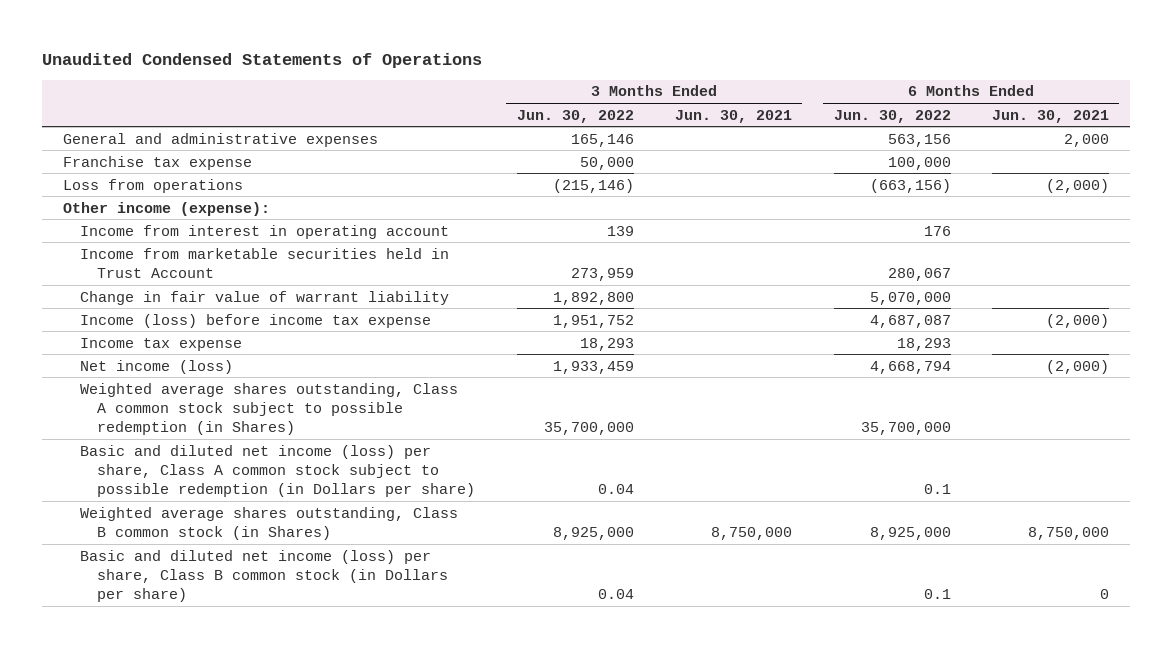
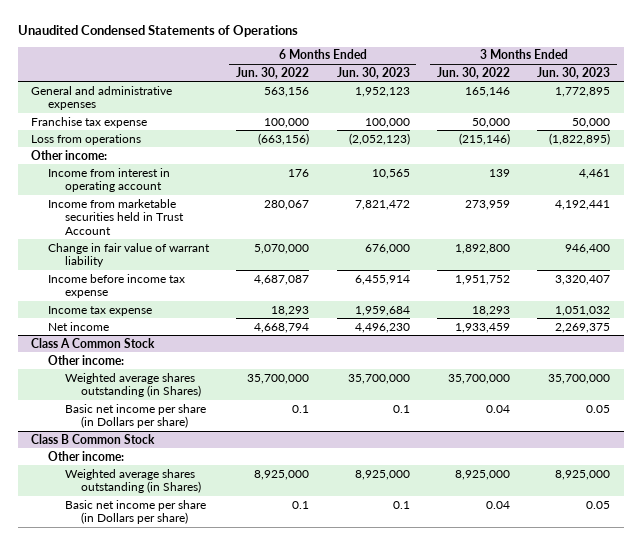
- | 3 Months Ended Jun. 30, 2022 | 3 Months Ended Jun. 30, 2021 | 6 Months Ended Jun. 30, 2022 | 6 Months Ended Jun. 30, 2021
+ | 6 Months Ended Jun. 30, 2022 | 6 Months Ended Jun. 30, 2023 | 3 Months Ended Jun. 30, 2022 | 3 Months Ended Jun. 30, 2023
- Other income (expense):
+ Other income:
- Income (loss) before income tax expense | 1,951,752 | | 4,687,087 | (2,000)
+ Income before income tax expense | 4,687,087 | 6,455,914 | 1,951,752 | 3,320,407
- Net income (loss) | 1,933,459 | | 4,668,794 | (2,000)
- Weighted average shares outstanding, Class A common stock subject to possible redemption (in Shares) | 35,700,000 | | 35,700,000 |
- Basic and diluted net income (loss) per share, Class A common stock subject to possible redemption (in Dollars per share) | 0.04 | | 0.1 |
- Weighted average shares outstanding, Class B common stock (in Shares) | 8,925,000 | 8,750,000 | 8,925,000 | 8,750,000
- Basic and diluted net income (loss) per share, Class B common stock (in Dollars per share) | 0.04 | | 0.1 | 0
+ Net income | 4,668,794 | 4,496,230 | 1,933,459 | 2,269,375
+ Class A Common Stock
+ Other income:
+ Weighted average shares outstanding (in Shares) | 35,700,000 | 35,700,000 | 35,700,000 | 35,700,000
+ Basic net income per share (in Dollars per share) | 0.1 | 0.1 | 0.04 | 0.05
+ Class B Common Stock
+ Other income:
+ Weighted average shares outstanding (in Shares) | 8,925,000 | 8,925,000 | 8,925,000 | 8,925,000
+ Basic net income per share (in Dollars per share) | 0.1 | 0.1 | 0.04 | 0.05

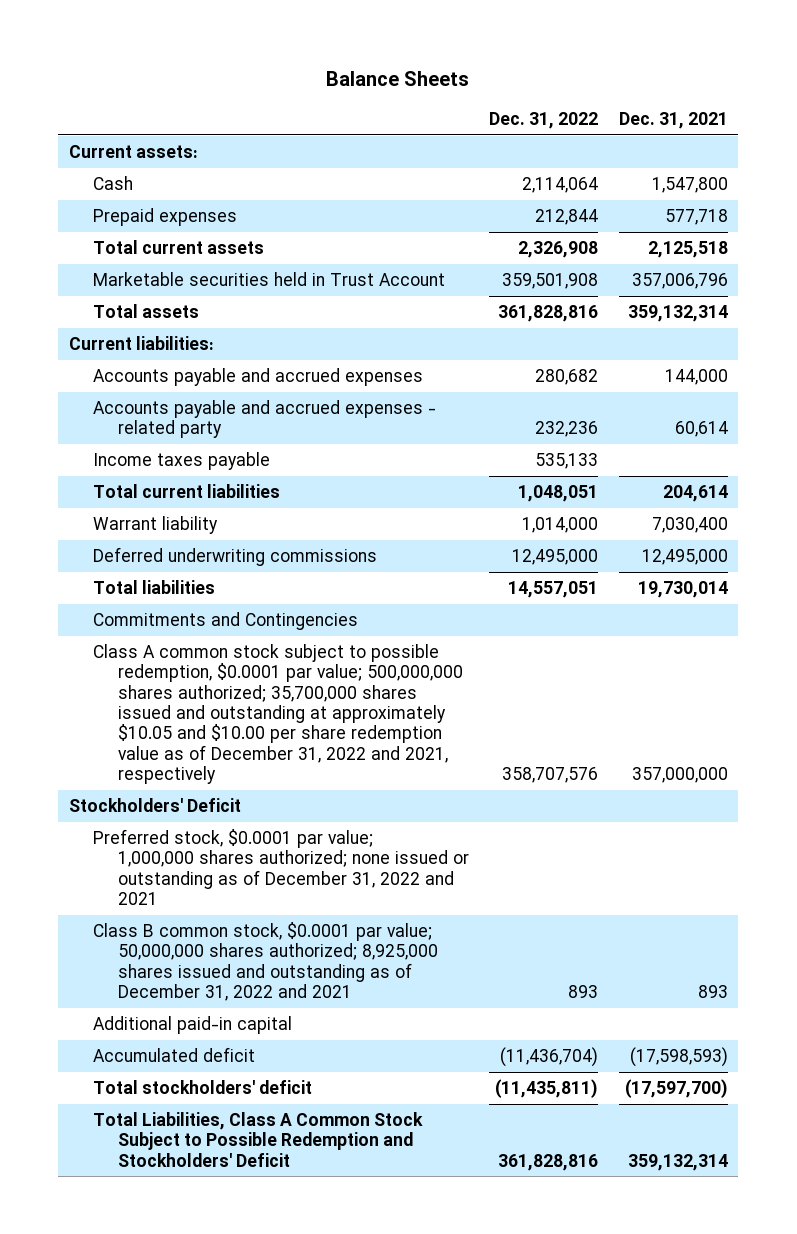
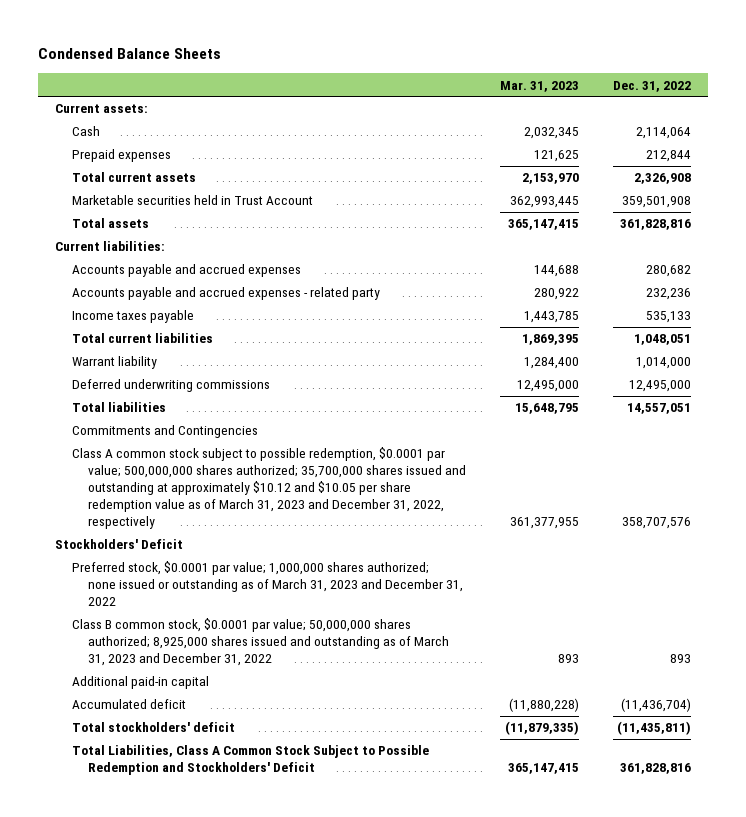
- Balance Sheets
+ Condensed Balance Sheets
- | Dec. 31, 2022 | Dec. 31, 2021
+ | Mar. 31, 2023 | Dec. 31, 2022
- Class A common stock subject to possible redemption, $0.0001 par value; 500,000,000 shares authorized; 35,700,000 shares issued and outstanding at approximately $10.05 and $10.00 per share redemption value as of December 31, 2022 and 2021, respectively | 358,707,576 | 357,000,000
+ Class A common stock subject to possible redemption, $0.0001 par value; 500,000,000 shares authorized; 35,700,000 shares issued and outstanding at approximately $10.12 and $10.05 per share redemption value as of March 31, 2023 and December 31, 2022, respectively | 361,377,955 | 358,707,576
- Preferred stock, $0.0001 par value; 1,000,000 shares authorized; none issued or outstanding as of December 31, 2022 and 2021
- Class B common stock, $0.0001 par value; 50,000,000 shares authorized; 8,925,000 shares issued and outstanding as of December 31, 2022 and 2021 | 893 | 893
+ Preferred stock, $0.0001 par value; 1,000,000 shares authorized; none issued or outstanding as of March 31, 2023 and December 31, 2022
+ Class B common stock, $0.0001 par value; 50,000,000 shares authorized; 8,925,000 shares issued and outstanding as of March 31, 2023 and December 31, 2022 | 893 | 893

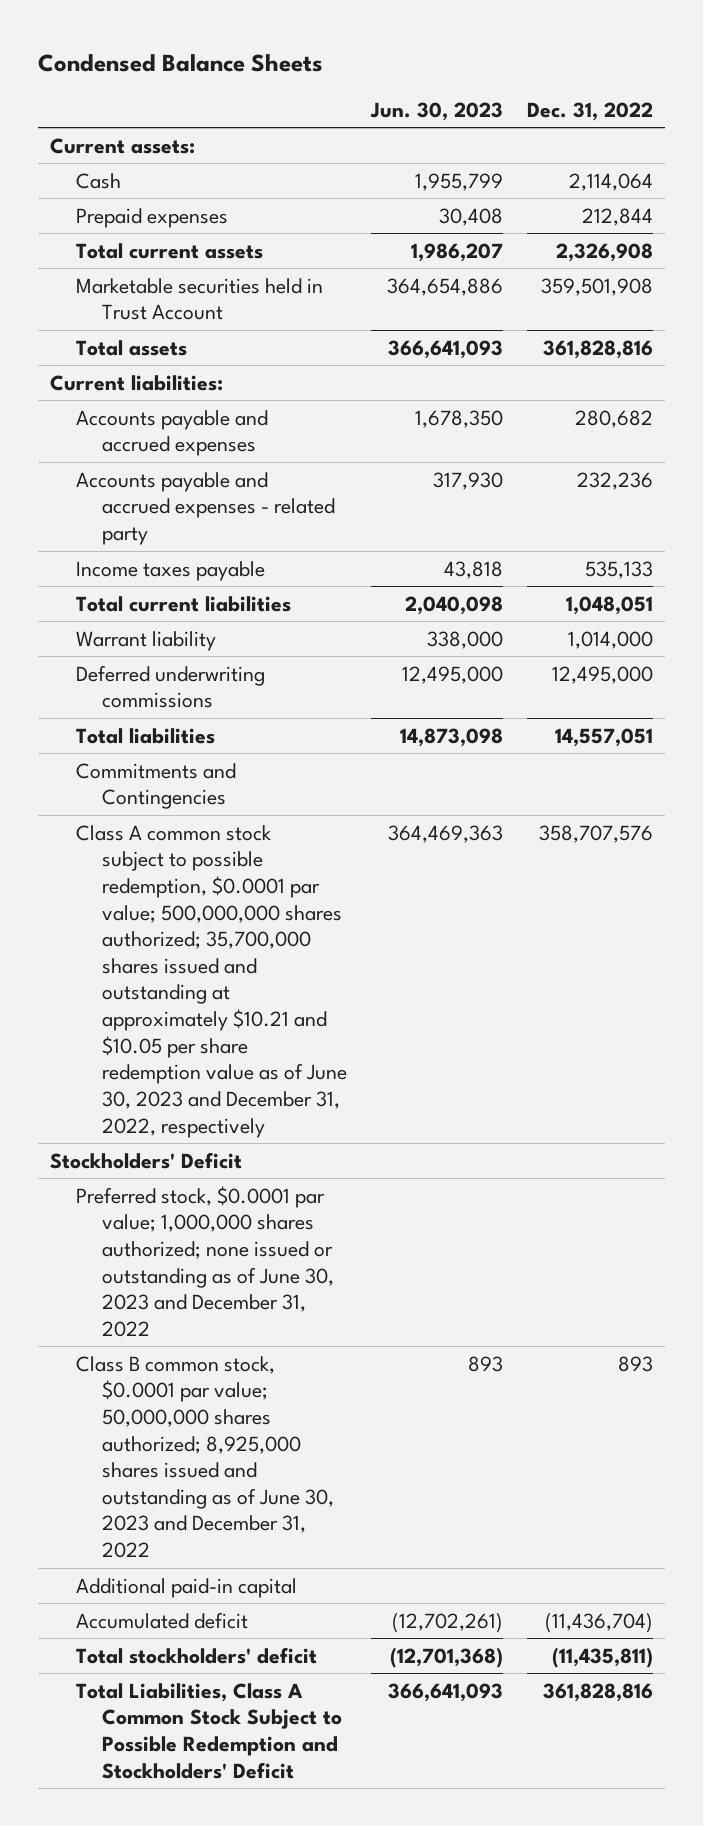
- | Mar. 31, 2023 | Dec. 31, 2022
+ | Jun. 30, 2023 | Dec. 31, 2022
- Class A common stock subject to possible redemption, $0.0001 par value; 500,000,000 shares authorized; 35,700,000 shares issued and outstanding at approximately $10.12 and $10.05 per share redemption value as of March 31, 2023 and December 31, 2022, respectively | 361,377,955 | 358,707,576
+ Class A common stock subject to possible redemption, $0.0001 par value; 500,000,000 shares authorized; 35,700,000 shares issued and outstanding at approximately $10.21 and $10.05 per share redemption value as of June 30, 2023 and December 31, 2022, respectively | 364,469,363 | 358,707,576
- Preferred stock, $0.0001 par value; 1,000,000 shares authorized; none issued or outstanding as of March 31, 2023 and December 31, 2022
- Class B common stock, $0.0001 par value; 50,000,000 shares authorized; 8,925,000 shares issued and outstanding as of March 31, 2023 and December 31, 2022 | 893 | 893
+ Preferred stock, $0.0001 par value; 1,000,000 shares authorized; none issued or outstanding as of June 30, 2023 and December 31, 2022
+ Class B common stock, $0.0001 par value; 50,000,000 shares authorized; 8,925,000 shares issued and outstanding as of June 30, 2023 and December 31, 2022 | 893 | 893

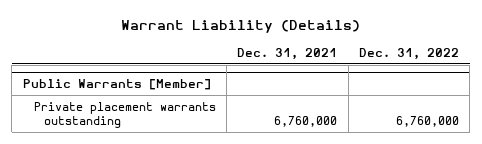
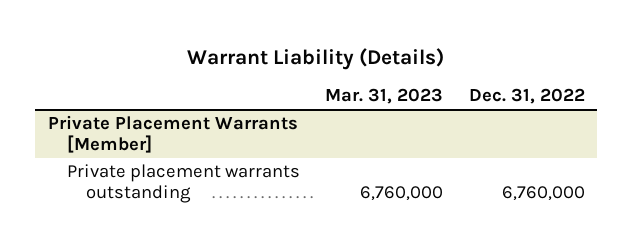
- | Dec. 31, 2021 | Dec. 31, 2022
+ | Mar. 31, 2023 | Dec. 31, 2022
- Public Warrants [Member]
+ Private Placement Warrants [Member]

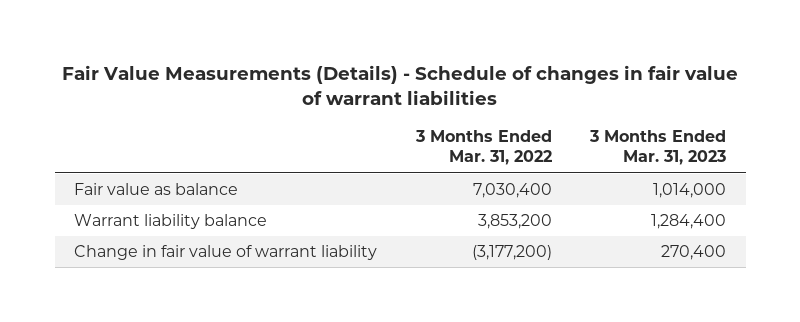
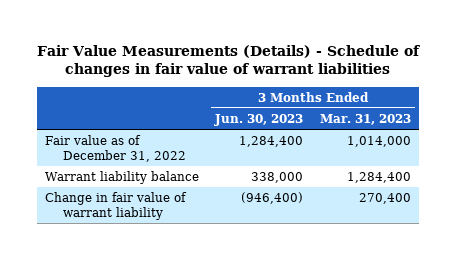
- | 3 Months Ended Mar. 31, 2022 | 3 Months Ended Mar. 31, 2023
+ | 3 Months Ended Jun. 30, 2023 | 3 Months Ended Mar. 31, 2023
- Fair value as balance | 7,030,400 | 1,014,000
+ Fair value as of December 31, 2022 | 1,284,400 | 1,014,000

